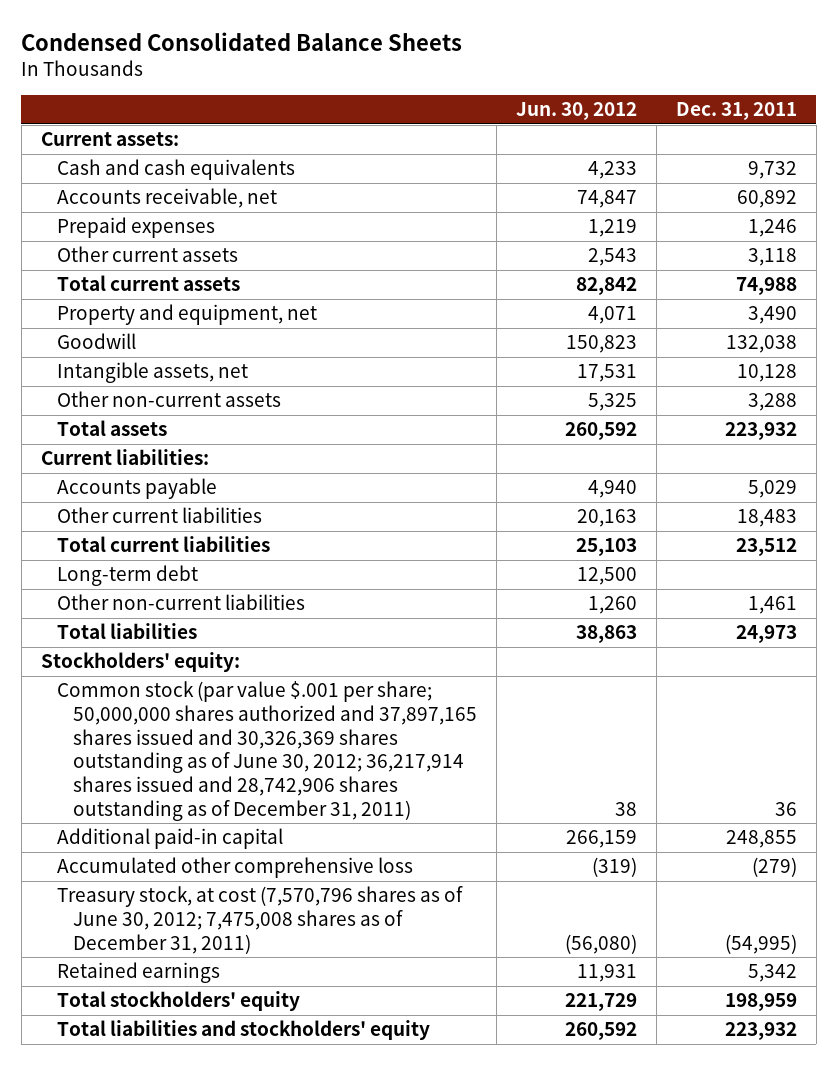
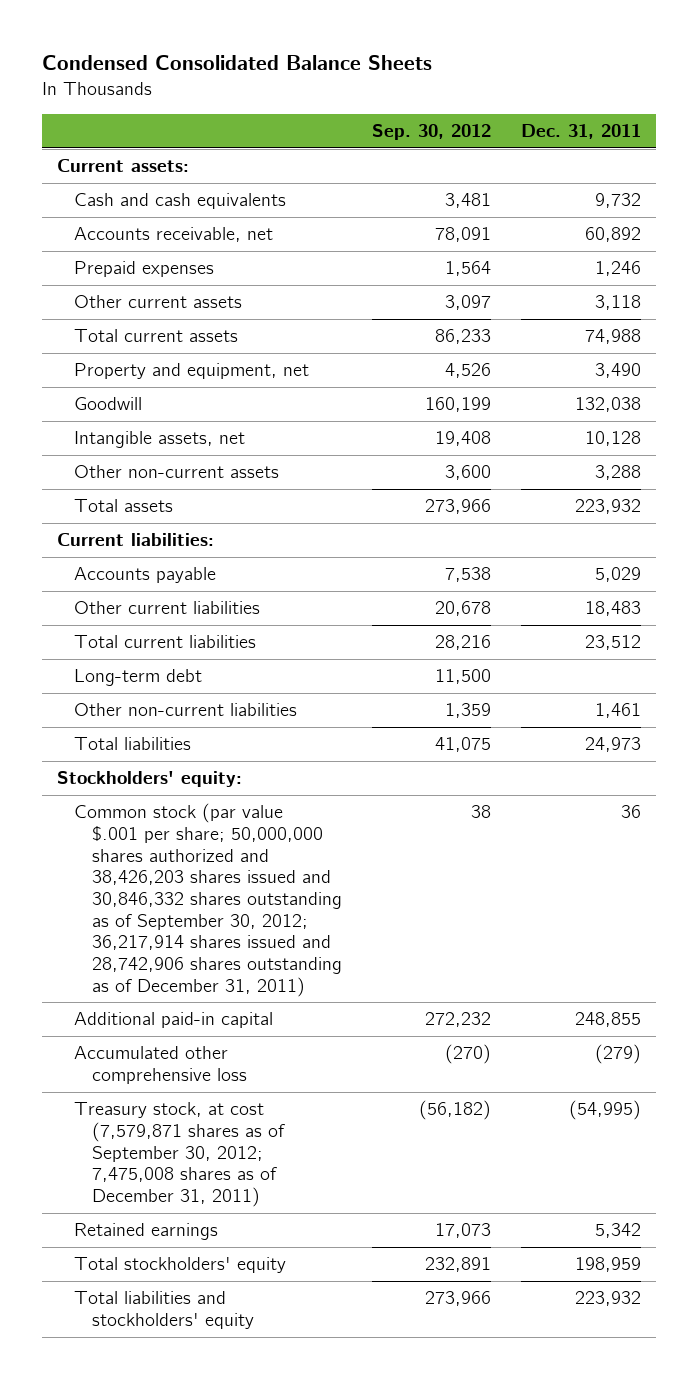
- | Jun. 30, 2012 | Dec. 31, 2011
+ | Sep. 30, 2012 | Dec. 31, 2011
- Common stock (par value $.001 per share; 50,000,000 shares authorized and 37,897,165 shares issued and 30,326,369 shares outstanding as of June 30, 2012; 36,217,914 shares issued and 28,742,906 shares outstanding as of December 31, 2011) | 38 | 36
+ Common stock (par value $.001 per share; 50,000,000 shares authorized and 38,426,203 shares issued and 30,846,332 shares outstanding as of September 30, 2012; 36,217,914 shares issued and 28,742,906 shares outstanding as of December 31, 2011) | 38 | 36
- Treasury stock, at cost (7,570,796 shares as of June 30, 2012; 7,475,008 shares as of December 31, 2011) | (56,080) | (54,995)
+ Treasury stock, at cost (7,579,871 shares as of September 30, 2012; 7,475,008 shares as of December 31, 2011) | (56,182) | (54,995)

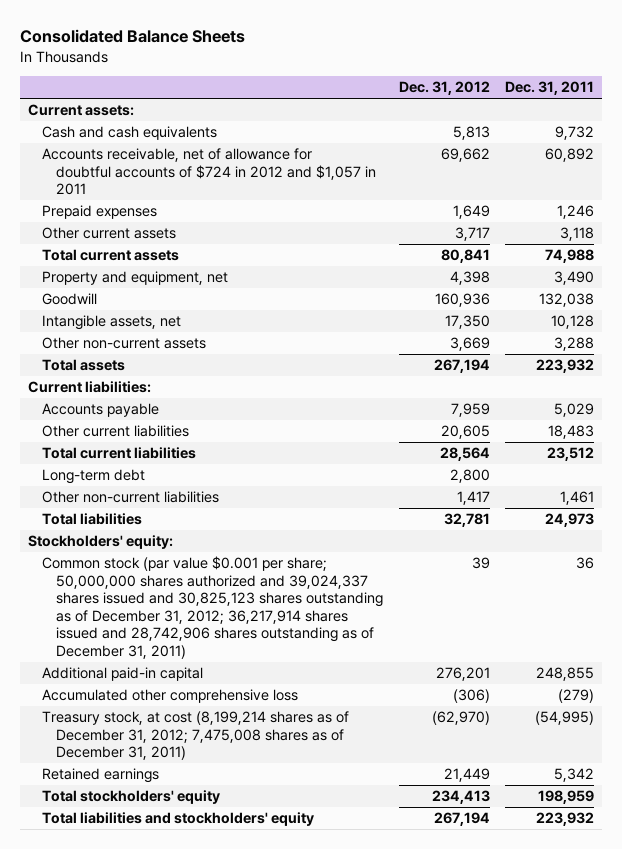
- Condensed Consolidated Balance Sheets
+ Consolidated Balance Sheets
- | Sep. 30, 2012 | Dec. 31, 2011
+ | Dec. 31, 2012 | Dec. 31, 2011
- Accounts receivable, net | 78,091 | 60,892
+ Accounts receivable, net of allowance for doubtful accounts of $724 in 2012 and $1,057 in 2011 | 69,662 | 60,892
- Common stock (par value $.001 per share; 50,000,000 shares authorized and 38,426,203 shares issued and 30,846,332 shares outstanding as of September 30, 2012; 36,217,914 shares issued and 28,742,906 shares outstanding as of December 31, 2011) | 38 | 36
+ Common stock (par value $0.001 per share; 50,000,000 shares authorized and 39,024,337 shares issued and 30,825,123 shares outstanding as of December 31, 2012; 36,217,914 shares issued and 28,742,906 shares outstanding as of December 31, 2011) | 39 | 36
- Treasury stock, at cost (7,579,871 shares as of September 30, 2012; 7,475,008 shares as of December 31, 2011) | (56,182) | (54,995)
+ Treasury stock, at cost (8,199,214 shares as of December 31, 2012; 7,475,008 shares as of December 31, 2011) | (62,970) | (54,995)

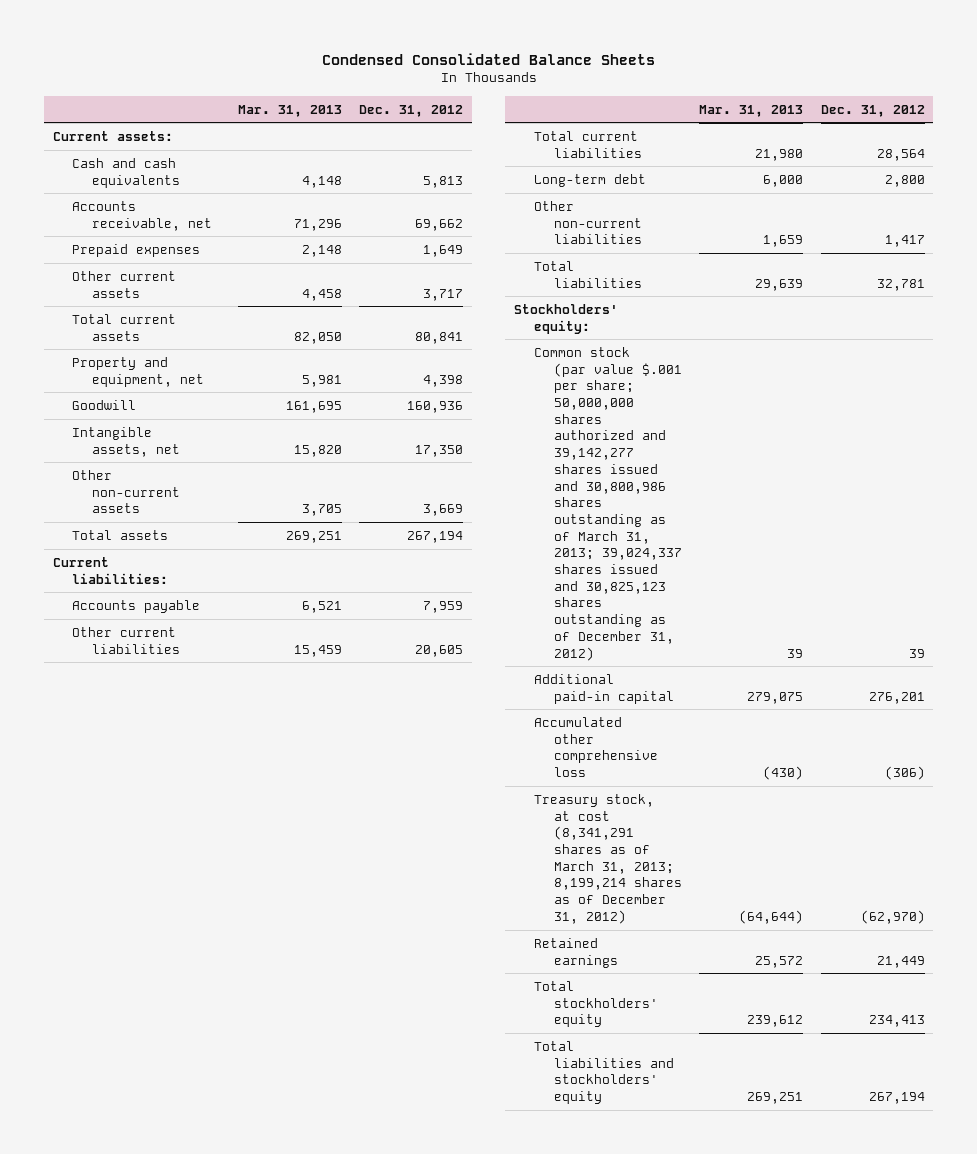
- Consolidated Balance Sheets
+ Condensed Consolidated Balance Sheets
- | Dec. 31, 2012 | Dec. 31, 2011
+ | Mar. 31, 2013 | Dec. 31, 2012
- Accounts receivable, net of allowance for doubtful accounts of $724 in 2012 and $1,057 in 2011 | 69,662 | 60,892
+ Accounts receivable, net | 71,296 | 69,662
- Common stock (par value $0.001 per share; 50,000,000 shares authorized and 39,024,337 shares issued and 30,825,123 shares outstanding as of December 31, 2012; 36,217,914 shares issued and 28,742,906 shares outstanding as of December 31, 2011) | 39 | 36
+ Common stock (par value $.001 per share; 50,000,000 shares authorized and 39,142,277 shares issued and 30,800,986 shares outstanding as of March 31, 2013; 39,024,337 shares issued and 30,825,123 shares outstanding as of December 31, 2012) | 39 | 39
- Treasury stock, at cost (8,199,214 shares as of December 31, 2012; 7,475,008 shares as of December 31, 2011) | (62,970) | (54,995)
+ Treasury stock, at cost (8,341,291 shares as of March 31, 2013; 8,199,214 shares as of December 31, 2012) | (64,644) | (62,970)

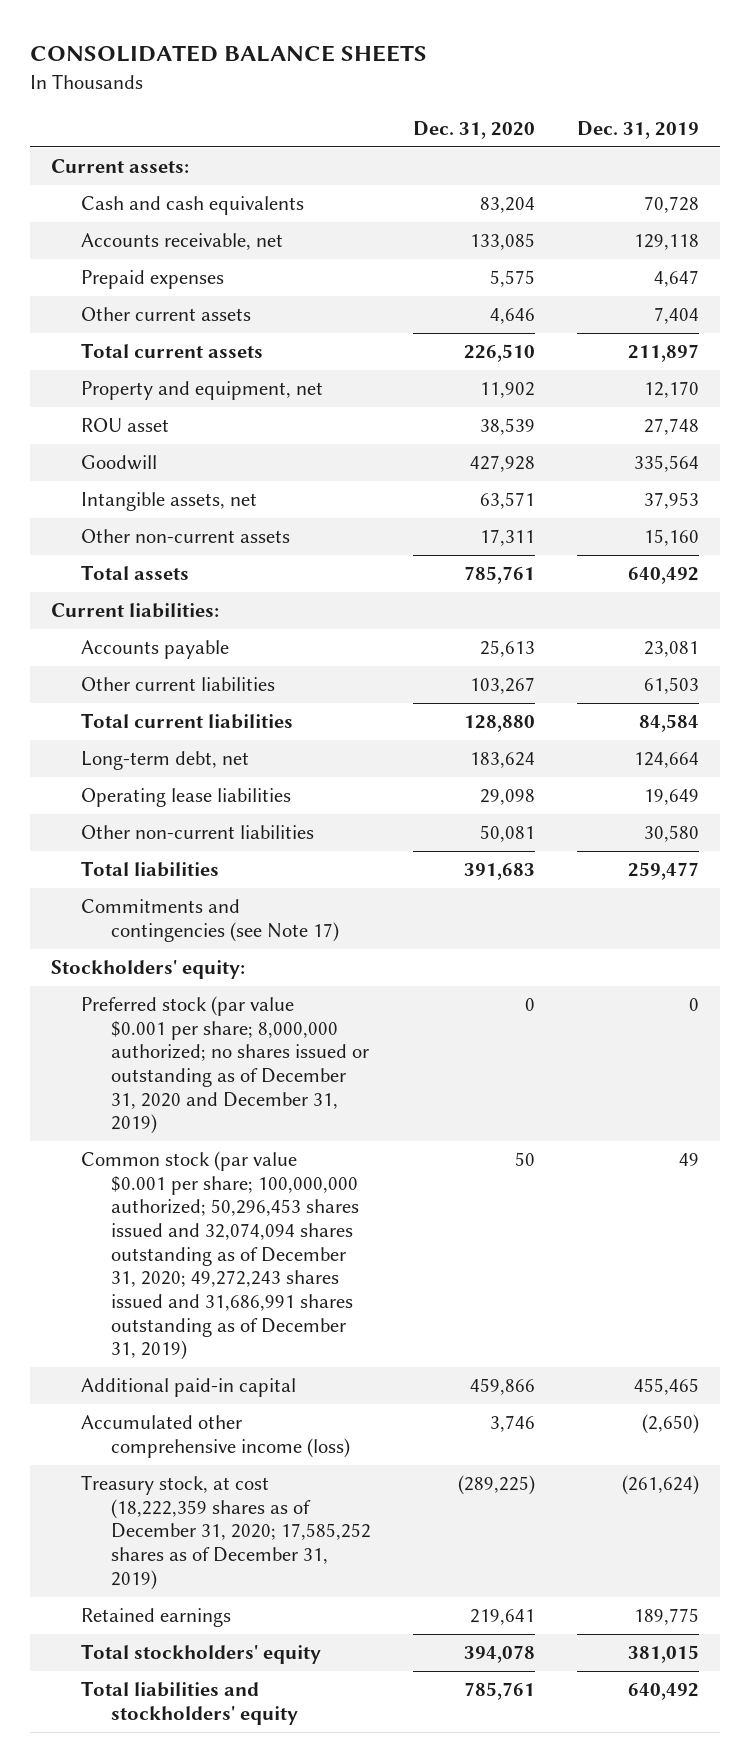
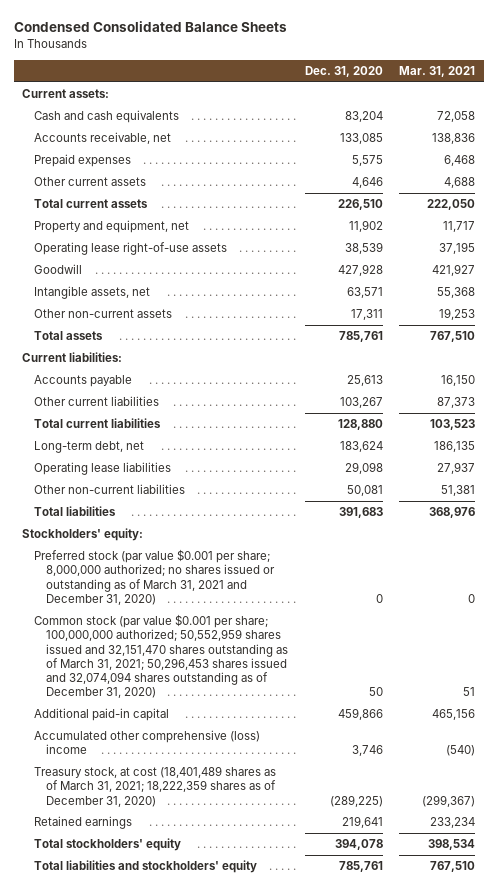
- CONSOLIDATED BALANCE SHEETS
+ Condensed Consolidated Balance Sheets
- | Dec. 31, 2020 | Dec. 31, 2019
+ | Dec. 31, 2020 | Mar. 31, 2021
- ROU asset | 38,539 | 27,748
+ Operating lease right-of-use assets | 38,539 | 37,195
- Commitments and contingencies (see Note 17)
- Preferred stock (par value $0.001 per share; 8,000,000 authorized; no shares issued or outstanding as of December 31, 2020 and December 31, 2019) | 0 | 0
- Common stock (par value $0.001 per share; 100,000,000 authorized; 50,296,453 shares issued and 32,074,094 shares outstanding as of December 31, 2020; 49,272,243 shares issued and 31,686,991 shares outstanding as of December 31, 2019) | 50 | 49
+ Preferred stock (par value $0.001 per share; 8,000,000 authorized; no shares issued or outstanding as of March 31, 2021 and December 31, 2020) | 0 | 0
+ Common stock (par value $0.001 per share; 100,000,000 authorized; 50,552,959 shares issued and 32,151,470 shares outstanding as of March 31, 2021; 50,296,453 shares issued and 32,074,094 shares outstanding as of December 31, 2020) | 50 | 51
- Accumulated other comprehensive income (loss) | 3,746 | (2,650)
- Treasury stock, at cost (18,222,359 shares as of December 31, 2020; 17,585,252 shares as of December 31, 2019) | (289,225) | (261,624)
+ Accumulated other comprehensive (loss) income | 3,746 | (540)
+ Treasury stock, at cost (18,401,489 shares as of March 31, 2021; 18,222,359 shares as of December 31, 2020) | (289,225) | (299,367)

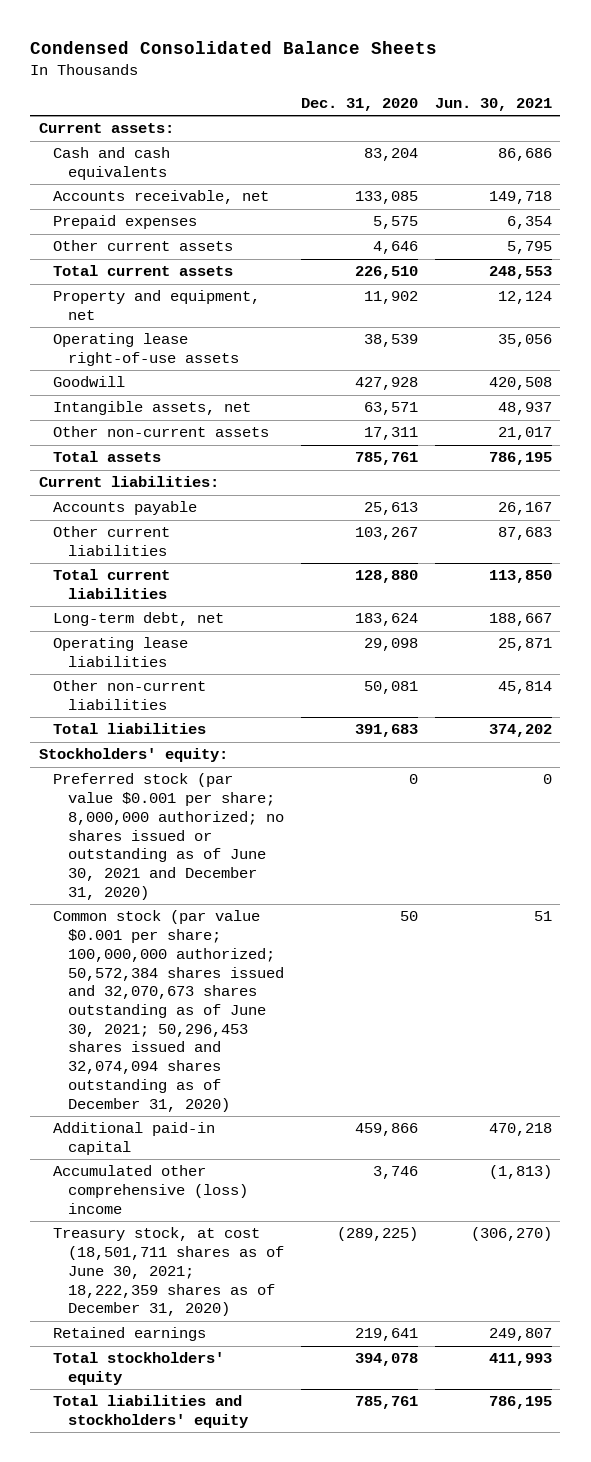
- | Dec. 31, 2020 | Mar. 31, 2021
+ | Dec. 31, 2020 | Jun. 30, 2021
- Preferred stock (par value $0.001 per share; 8,000,000 authorized; no shares issued or outstanding as of March 31, 2021 and December 31, 2020) | 0 | 0
- Common stock (par value $0.001 per share; 100,000,000 authorized; 50,552,959 shares issued and 32,151,470 shares outstanding as of March 31, 2021; 50,296,453 shares issued and 32,074,094 shares outstanding as of December 31, 2020) | 50 | 51
+ Preferred stock (par value $0.001 per share; 8,000,000 authorized; no shares issued or outstanding as of June 30, 2021 and December 31, 2020) | 0 | 0
+ Common stock (par value $0.001 per share; 100,000,000 authorized; 50,572,384 shares issued and 32,070,673 shares outstanding as of June 30, 2021; 50,296,453 shares issued and 32,074,094 shares outstanding as of December 31, 2020) | 50 | 51
- Treasury stock, at cost (18,401,489 shares as of March 31, 2021; 18,222,359 shares as of December 31, 2020) | (289,225) | (299,367)
+ Treasury stock, at cost (18,501,711 shares as of June 30, 2021; 18,222,359 shares as of December 31, 2020) | (289,225) | (306,270)

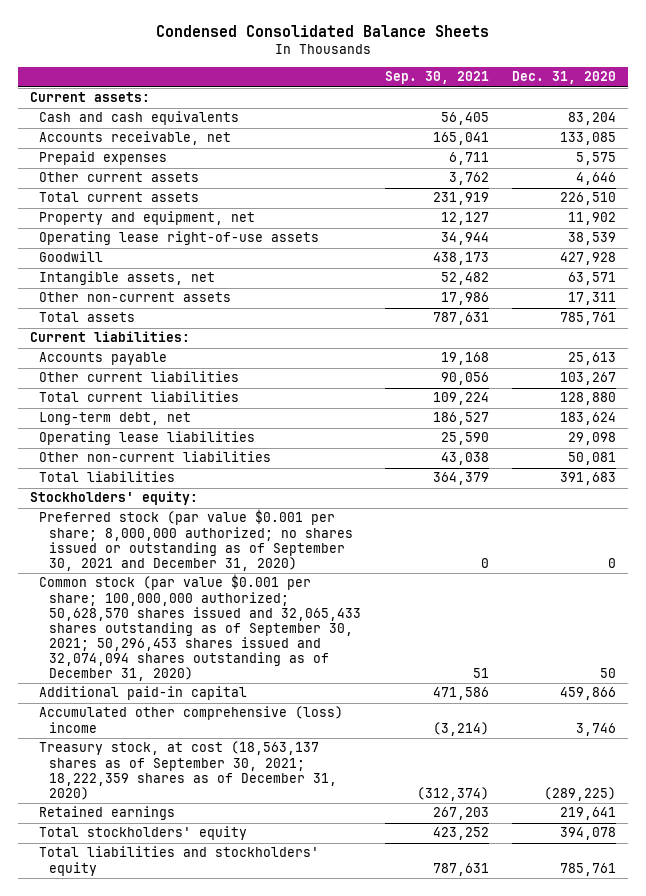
- | Dec. 31, 2020 | Jun. 30, 2021
+ | Sep. 30, 2021 | Dec. 31, 2020
- Preferred stock (par value $0.001 per share; 8,000,000 authorized; no shares issued or outstanding as of June 30, 2021 and December 31, 2020) | 0 | 0
- Common stock (par value $0.001 per share; 100,000,000 authorized; 50,572,384 shares issued and 32,070,673 shares outstanding as of June 30, 2021; 50,296,453 shares issued and 32,074,094 shares outstanding as of December 31, 2020) | 50 | 51
+ Preferred stock (par value $0.001 per share; 8,000,000 authorized; no shares issued or outstanding as of September 30, 2021 and December 31, 2020) | 0 | 0
+ Common stock (par value $0.001 per share; 100,000,000 authorized; 50,628,570 shares issued and 32,065,433 shares outstanding as of September 30, 2021; 50,296,453 shares issued and 32,074,094 shares outstanding as of December 31, 2020) | 51 | 50
- Treasury stock, at cost (18,501,711 shares as of June 30, 2021; 18,222,359 shares as of December 31, 2020) | (289,225) | (306,270)
+ Treasury stock, at cost (18,563,137 shares as of September 30, 2021; 18,222,359 shares as of December 31, 2020) | (312,374) | (289,225)

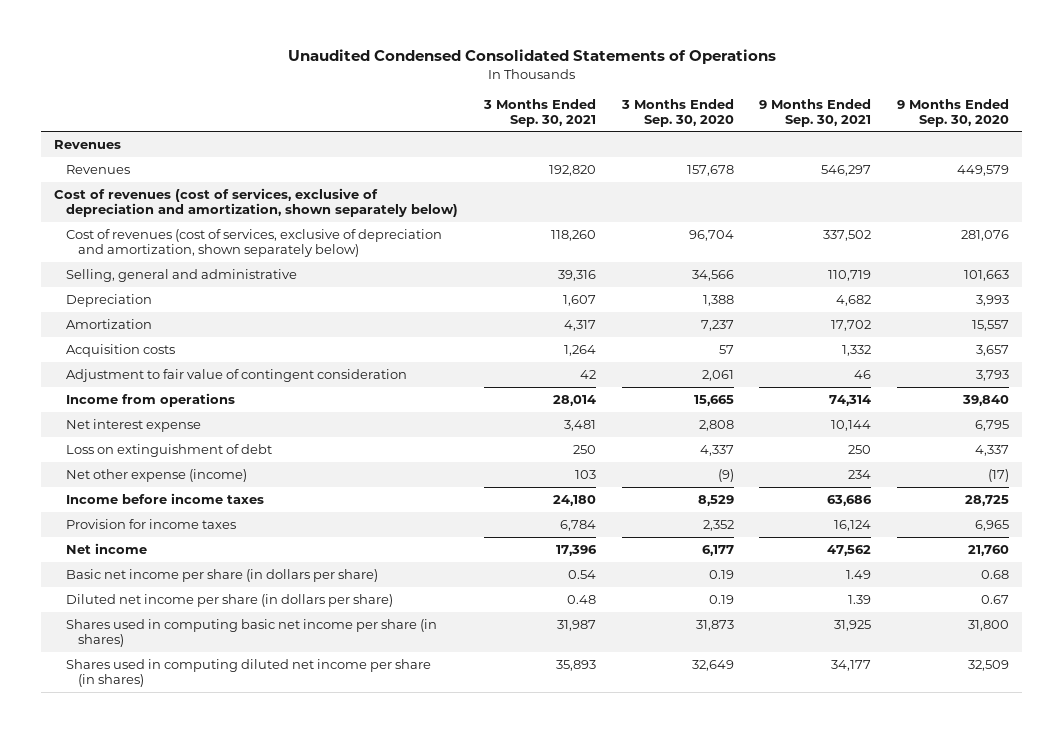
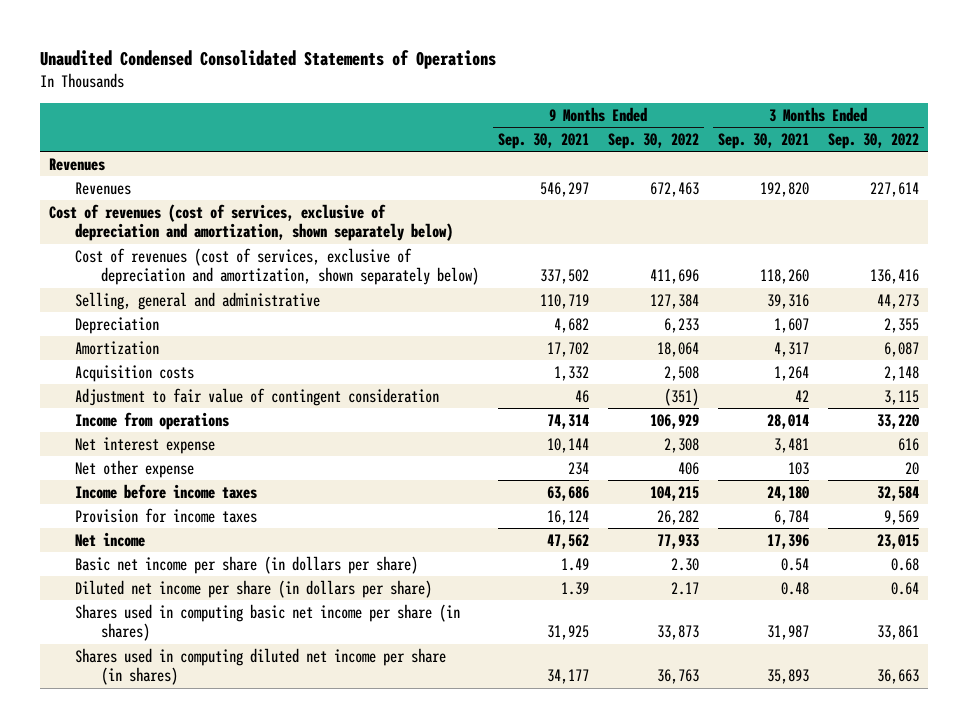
- | 3 Months Ended Sep. 30, 2021 | 3 Months Ended Sep. 30, 2020 | 9 Months Ended Sep. 30, 2021 | 9 Months Ended Sep. 30, 2020
+ | 9 Months Ended Sep. 30, 2021 | 9 Months Ended Sep. 30, 2022 | 3 Months Ended Sep. 30, 2021 | 3 Months Ended Sep. 30, 2022
- Loss on extinguishment of debt | 250 | 4,337 | 250 | 4,337
- Net other expense (income) | 103 | (9) | 234 | (17)
+ Net other expense | 234 | 406 | 103 | 20

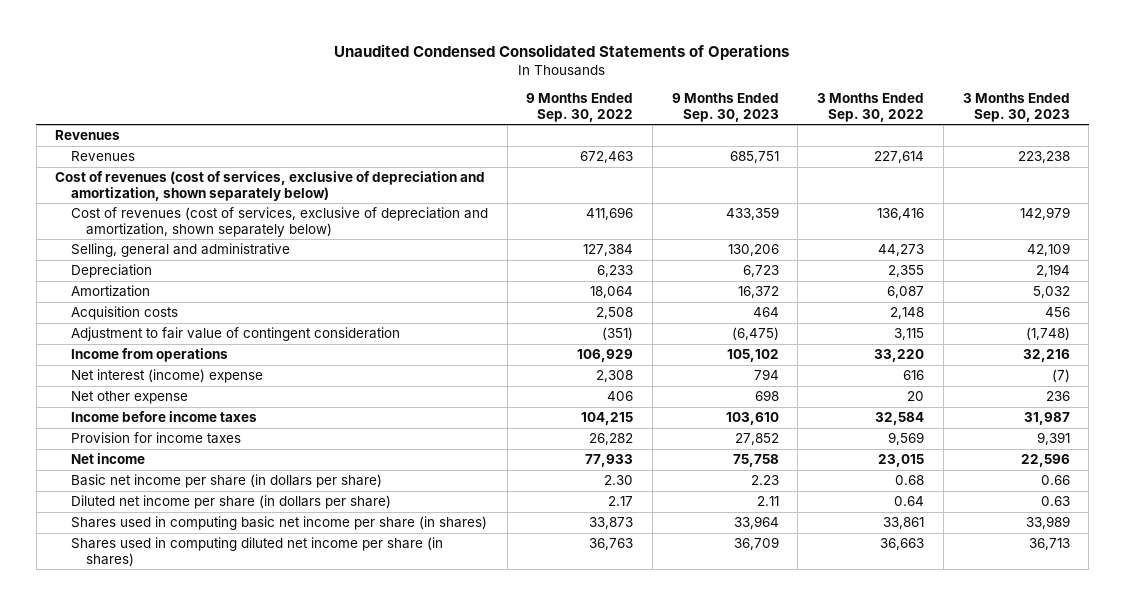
- | 9 Months Ended Sep. 30, 2021 | 9 Months Ended Sep. 30, 2022 | 3 Months Ended Sep. 30, 2021 | 3 Months Ended Sep. 30, 2022
+ | 9 Months Ended Sep. 30, 2022 | 9 Months Ended Sep. 30, 2023 | 3 Months Ended Sep. 30, 2022 | 3 Months Ended Sep. 30, 2023
- Net interest expense | 10,144 | 2,308 | 3,481 | 616
+ Net interest (income) expense | 2,308 | 794 | 616 | (7)

